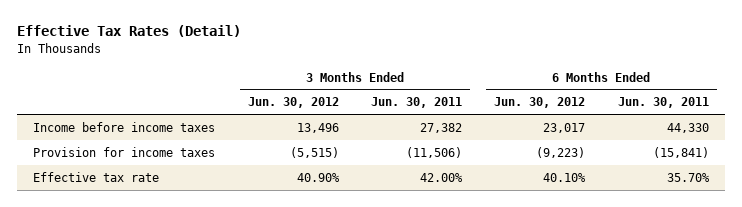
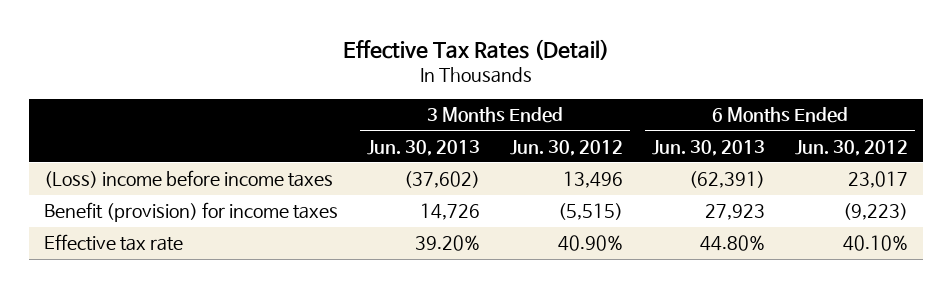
- | 3 Months Ended Jun. 30, 2012 | 3 Months Ended Jun. 30, 2011 | 6 Months Ended Jun. 30, 2012 | 6 Months Ended Jun. 30, 2011
+ | 3 Months Ended Jun. 30, 2013 | 3 Months Ended Jun. 30, 2012 | 6 Months Ended Jun. 30, 2013 | 6 Months Ended Jun. 30, 2012
- Income before income taxes | 13,496 | 27,382 | 23,017 | 44,330
- Provision for income taxes | (5,515) | (11,506) | (9,223) | (15,841)
+ (Loss) income before income taxes | (37,602) | 13,496 | (62,391) | 23,017
+ Benefit (provision) for income taxes | 14,726 | (5,515) | 27,923 | (9,223)

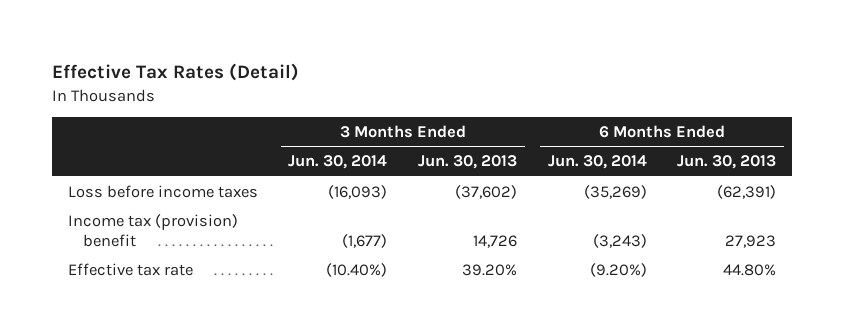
- | 3 Months Ended Jun. 30, 2013 | 3 Months Ended Jun. 30, 2012 | 6 Months Ended Jun. 30, 2013 | 6 Months Ended Jun. 30, 2012
+ | 3 Months Ended Jun. 30, 2014 | 3 Months Ended Jun. 30, 2013 | 6 Months Ended Jun. 30, 2014 | 6 Months Ended Jun. 30, 2013
- (Loss) income before income taxes | (37,602) | 13,496 | (62,391) | 23,017
- Benefit (provision) for income taxes | 14,726 | (5,515) | 27,923 | (9,223)
+ Loss before income taxes | (16,093) | (37,602) | (35,269) | (62,391)
+ Income tax (provision) benefit | (1,677) | 14,726 | (3,243) | 27,923

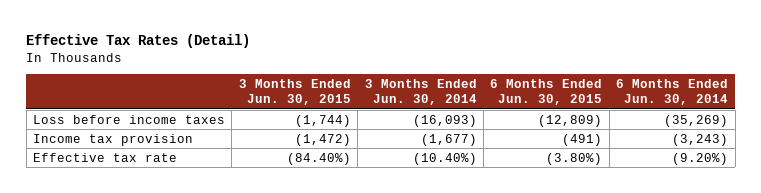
- | 3 Months Ended Jun. 30, 2014 | 3 Months Ended Jun. 30, 2013 | 6 Months Ended Jun. 30, 2014 | 6 Months Ended Jun. 30, 2013
+ | 3 Months Ended Jun. 30, 2015 | 3 Months Ended Jun. 30, 2014 | 6 Months Ended Jun. 30, 2015 | 6 Months Ended Jun. 30, 2014
- Income tax (provision) benefit | (1,677) | 14,726 | (3,243) | 27,923
+ Income tax provision | (1,472) | (1,677) | (491) | (3,243)

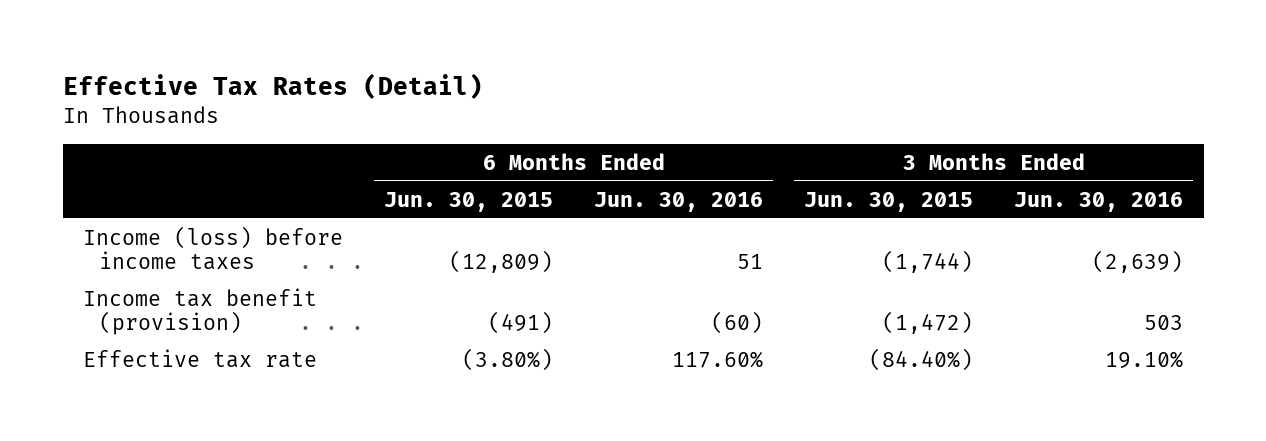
- | 3 Months Ended Jun. 30, 2015 | 3 Months Ended Jun. 30, 2014 | 6 Months Ended Jun. 30, 2015 | 6 Months Ended Jun. 30, 2014
+ | 6 Months Ended Jun. 30, 2015 | 6 Months Ended Jun. 30, 2016 | 3 Months Ended Jun. 30, 2015 | 3 Months Ended Jun. 30, 2016
- Loss before income taxes | (1,744) | (16,093) | (12,809) | (35,269)
- Income tax provision | (1,472) | (1,677) | (491) | (3,243)
+ Income (loss) before income taxes | (12,809) | 51 | (1,744) | (2,639)
+ Income tax benefit (provision) | (491) | (60) | (1,472) | 503

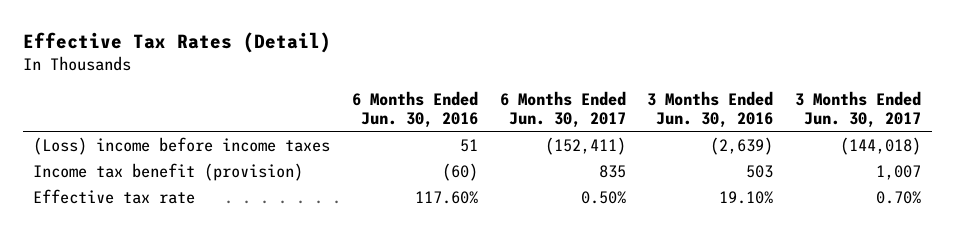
- | 6 Months Ended Jun. 30, 2015 | 6 Months Ended Jun. 30, 2016 | 3 Months Ended Jun. 30, 2015 | 3 Months Ended Jun. 30, 2016
+ | 6 Months Ended Jun. 30, 2016 | 6 Months Ended Jun. 30, 2017 | 3 Months Ended Jun. 30, 2016 | 3 Months Ended Jun. 30, 2017
- Income (loss) before income taxes | (12,809) | 51 | (1,744) | (2,639)
+ (Loss) income before income taxes | 51 | (152,411) | (2,639) | (144,018)

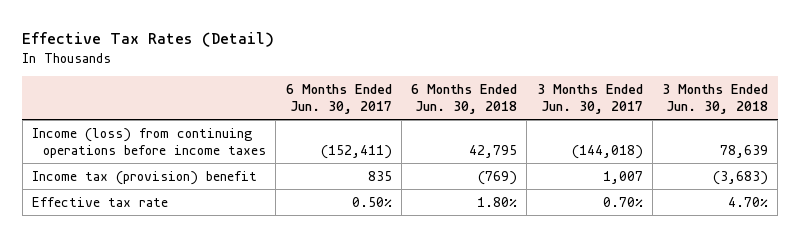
- | 6 Months Ended Jun. 30, 2016 | 6 Months Ended Jun. 30, 2017 | 3 Months Ended Jun. 30, 2016 | 3 Months Ended Jun. 30, 2017
+ | 6 Months Ended Jun. 30, 2017 | 6 Months Ended Jun. 30, 2018 | 3 Months Ended Jun. 30, 2017 | 3 Months Ended Jun. 30, 2018
- (Loss) income before income taxes | 51 | (152,411) | (2,639) | (144,018)
- Income tax benefit (provision) | (60) | 835 | 503 | 1,007
+ Income (loss) from continuing operations before income taxes | (152,411) | 42,795 | (144,018) | 78,639
+ Income tax (provision) benefit | 835 | (769) | 1,007 | (3,683)

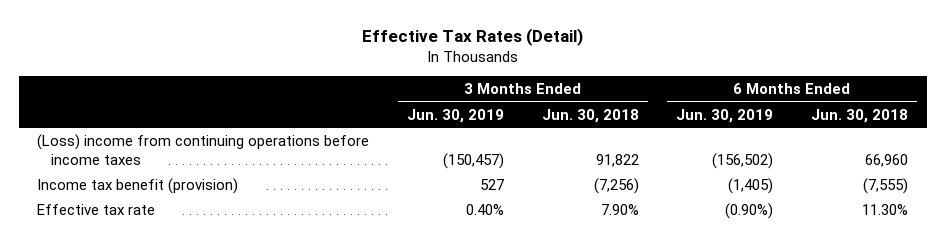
- | 6 Months Ended Jun. 30, 2017 | 6 Months Ended Jun. 30, 2018 | 3 Months Ended Jun. 30, 2017 | 3 Months Ended Jun. 30, 2018
+ | 3 Months Ended Jun. 30, 2019 | 3 Months Ended Jun. 30, 2018 | 6 Months Ended Jun. 30, 2019 | 6 Months Ended Jun. 30, 2018
- Income (loss) from continuing operations before income taxes | (152,411) | 42,795 | (144,018) | 78,639
- Income tax (provision) benefit | 835 | (769) | 1,007 | (3,683)
- Effective tax rate | 0.50% | 1.80% | 0.70% | 4.70%
+ (Loss) income from continuing operations before income taxes | (150,457) | 91,822 | (156,502) | 66,960
+ Income tax benefit (provision) | 527 | (7,256) | (1,405) | (7,555)
+ Effective tax rate | 0.40% | 7.90% | (0.90%) | 11.30%

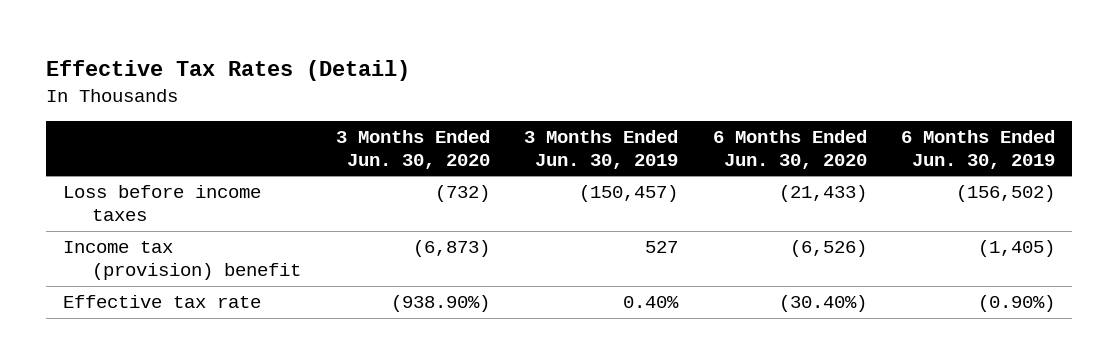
- | 3 Months Ended Jun. 30, 2019 | 3 Months Ended Jun. 30, 2018 | 6 Months Ended Jun. 30, 2019 | 6 Months Ended Jun. 30, 2018
+ | 3 Months Ended Jun. 30, 2020 | 3 Months Ended Jun. 30, 2019 | 6 Months Ended Jun. 30, 2020 | 6 Months Ended Jun. 30, 2019
- (Loss) income from continuing operations before income taxes | (150,457) | 91,822 | (156,502) | 66,960
- Income tax benefit (provision) | 527 | (7,256) | (1,405) | (7,555)
+ Loss before income taxes | (732) | (150,457) | (21,433) | (156,502)
+ Income tax (provision) benefit | (6,873) | 527 | (6,526) | (1,405)

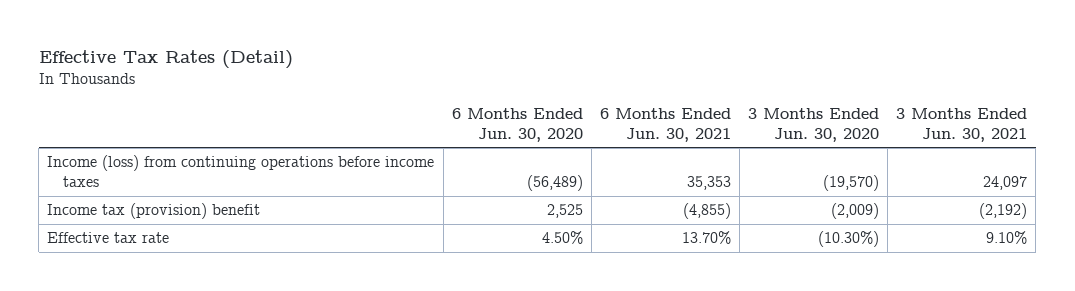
- | 3 Months Ended Jun. 30, 2020 | 3 Months Ended Jun. 30, 2019 | 6 Months Ended Jun. 30, 2020 | 6 Months Ended Jun. 30, 2019
+ | 6 Months Ended Jun. 30, 2020 | 6 Months Ended Jun. 30, 2021 | 3 Months Ended Jun. 30, 2020 | 3 Months Ended Jun. 30, 2021
- Loss before income taxes | (732) | (150,457) | (21,433) | (156,502)
- Income tax (provision) benefit | (6,873) | 527 | (6,526) | (1,405)
- Effective tax rate | (938.90%) | 0.40% | (30.40%) | (0.90%)
+ Income (loss) from continuing operations before income taxes | (56,489) | 35,353 | (19,570) | 24,097
+ Income tax (provision) benefit | 2,525 | (4,855) | (2,009) | (2,192)
+ Effective tax rate | 4.50% | 13.70% | (10.30%) | 9.10%

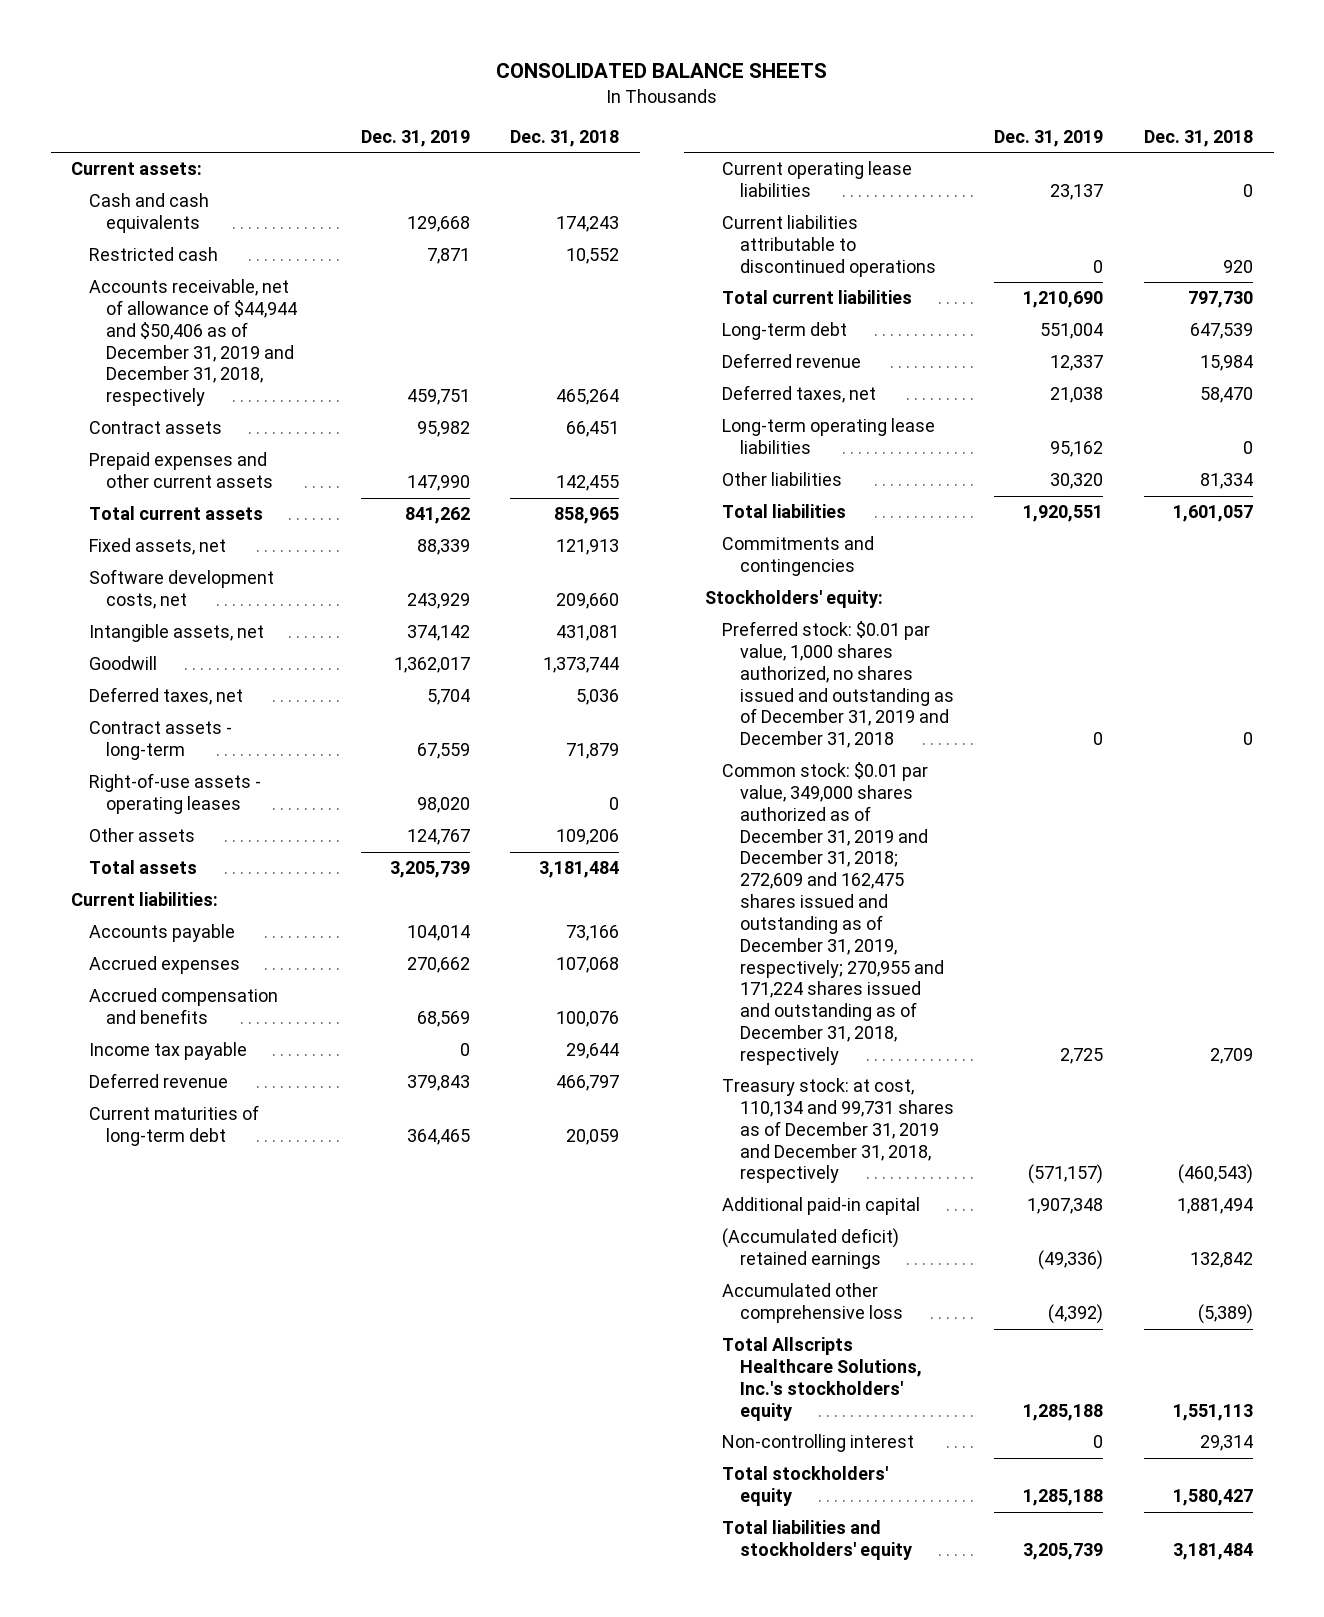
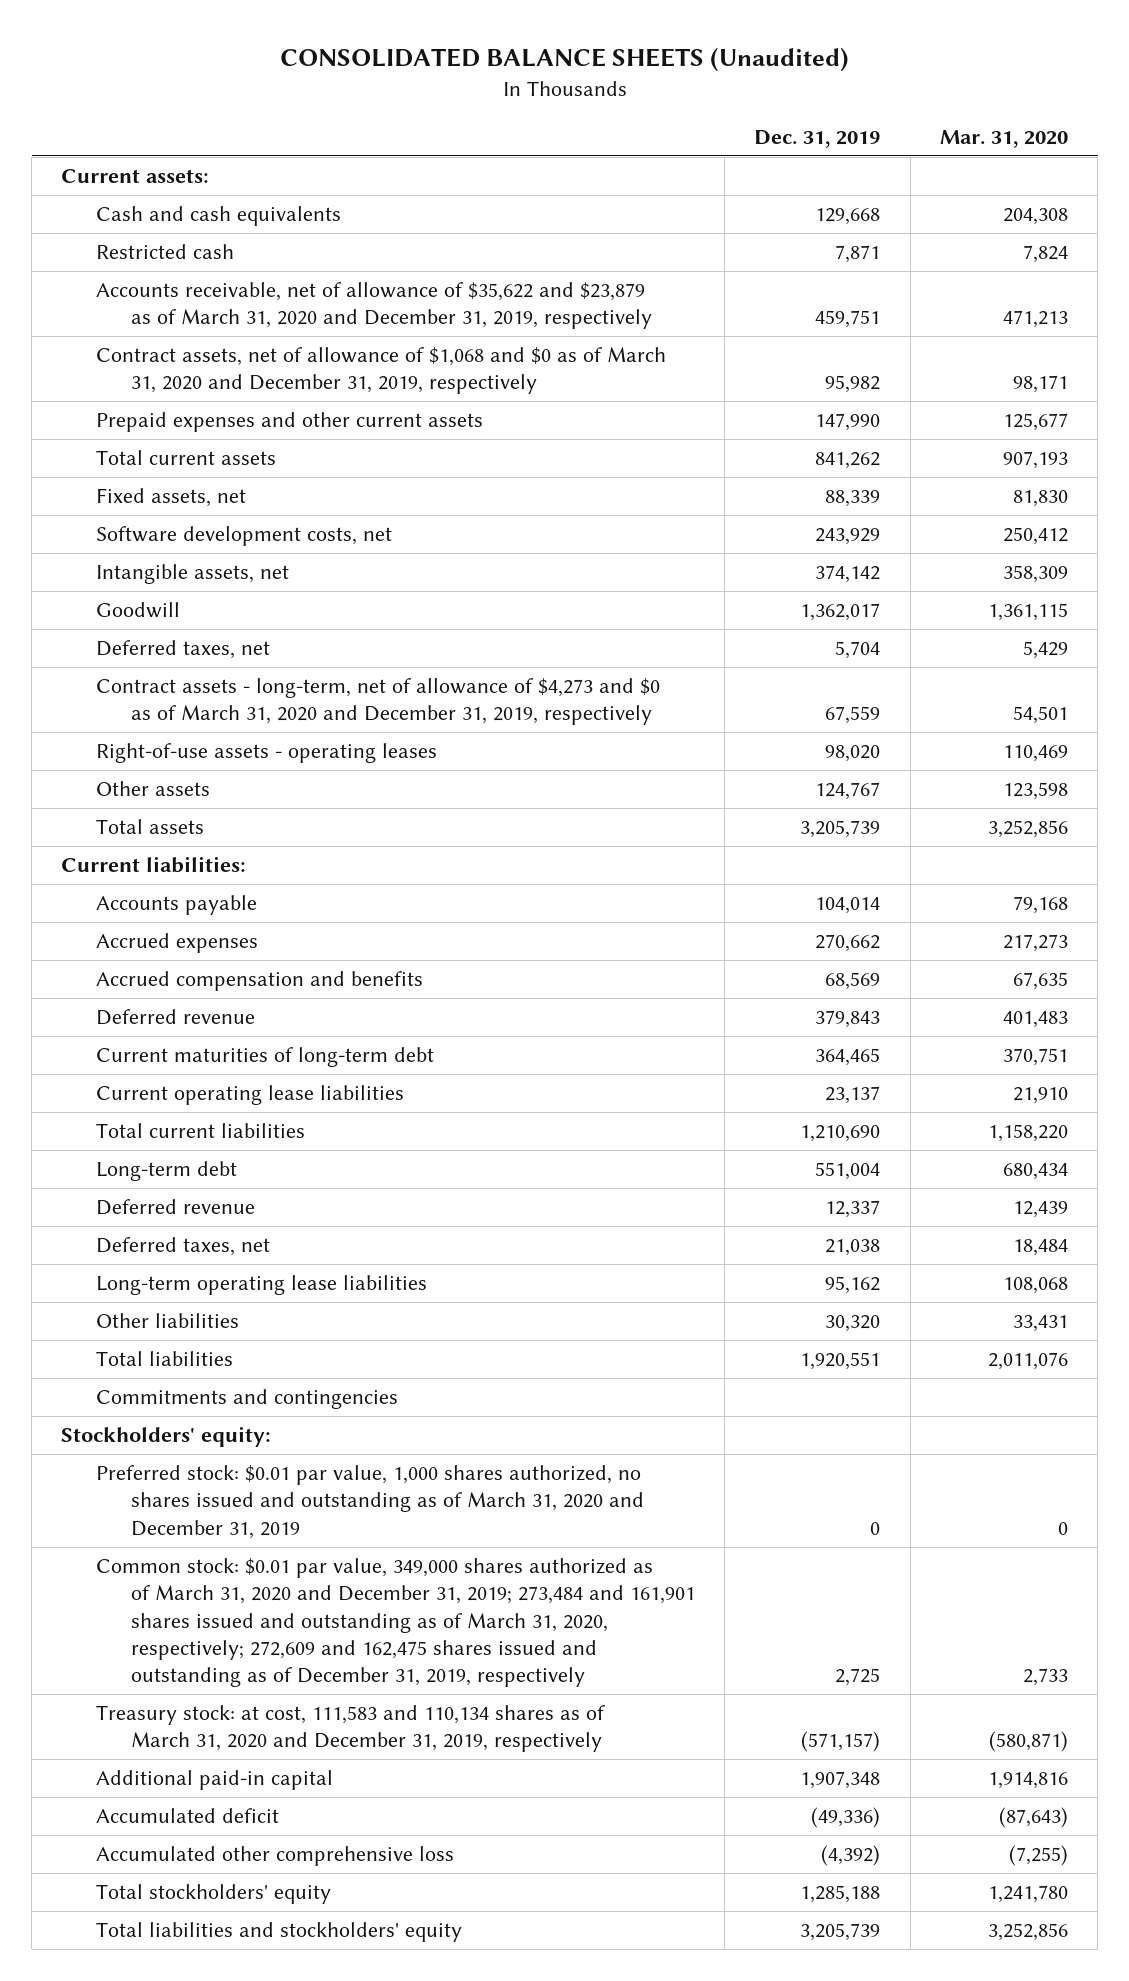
- CONSOLIDATED BALANCE SHEETS
+ CONSOLIDATED BALANCE SHEETS (Unaudited)
- | Dec. 31, 2019 | Dec. 31, 2018
+ | Dec. 31, 2019 | Mar. 31, 2020
- Accounts receivable, net of allowance of $44,944 and $50,406 as of December 31, 2019 and December 31, 2018, respectively | 459,751 | 465,264
- Contract assets | 95,982 | 66,451
+ Accounts receivable, net of allowance of $35,622 and $23,879 as of March 31, 2020 and December 31, 2019, respectively | 459,751 | 471,213
+ Contract assets, net of allowance of $1,068 and $0 as of March 31, 2020 and December 31, 2019, respectively | 95,982 | 98,171
- Contract assets - long-term | 67,559 | 71,879
+ Contract assets - long-term, net of allowance of $4,273 and $0 as of March 31, 2020 and December 31, 2019, respectively | 67,559 | 54,501
- Income tax payable | 0 | 29,644
- Current liabilities attributable to discontinued operations | 0 | 920
- Preferred stock: $0.01 par value, 1,000 shares authorized, no shares issued and outstanding as of December 31, 2019 and December 31, 2018 | 0 | 0
- Common stock: $0.01 par value, 349,000 shares authorized as of December 31, 2019 and December 31, 2018; 272,609 and 162,475 shares issued and outstanding as of December 31, 2019, respectively; 270,955 and 171,224 shares issued and outstanding as of December 31, 2018, respectively | 2,725 | 2,709
- Treasury stock: at cost, 110,134 and 99,731 shares as of December 31, 2019 and December 31, 2018, respectively | (571,157) | (460,543)
+ Preferred stock: $0.01 par value, 1,000 shares authorized, no shares issued and outstanding as of March 31, 2020 and December 31, 2019 | 0 | 0
+ Common stock: $0.01 par value, 349,000 shares authorized as of March 31, 2020 and December 31, 2019; 273,484 and 161,901 shares issued and outstanding as of March 31, 2020, respectively; 272,609 and 162,475 shares issued and outstanding as of December 31, 2019, respectively | 2,725 | 2,733
+ Treasury stock: at cost, 111,583 and 110,134 shares as of March 31, 2020 and December 31, 2019, respectively | (571,157) | (580,871)
- (Accumulated deficit) retained earnings | (49,336) | 132,842
+ Accumulated deficit | (49,336) | (87,643)
- Total Allscripts Healthcare Solutions, Inc.'s stockholders' equity | 1,285,188 | 1,551,113
- Non-controlling interest | 0 | 29,314

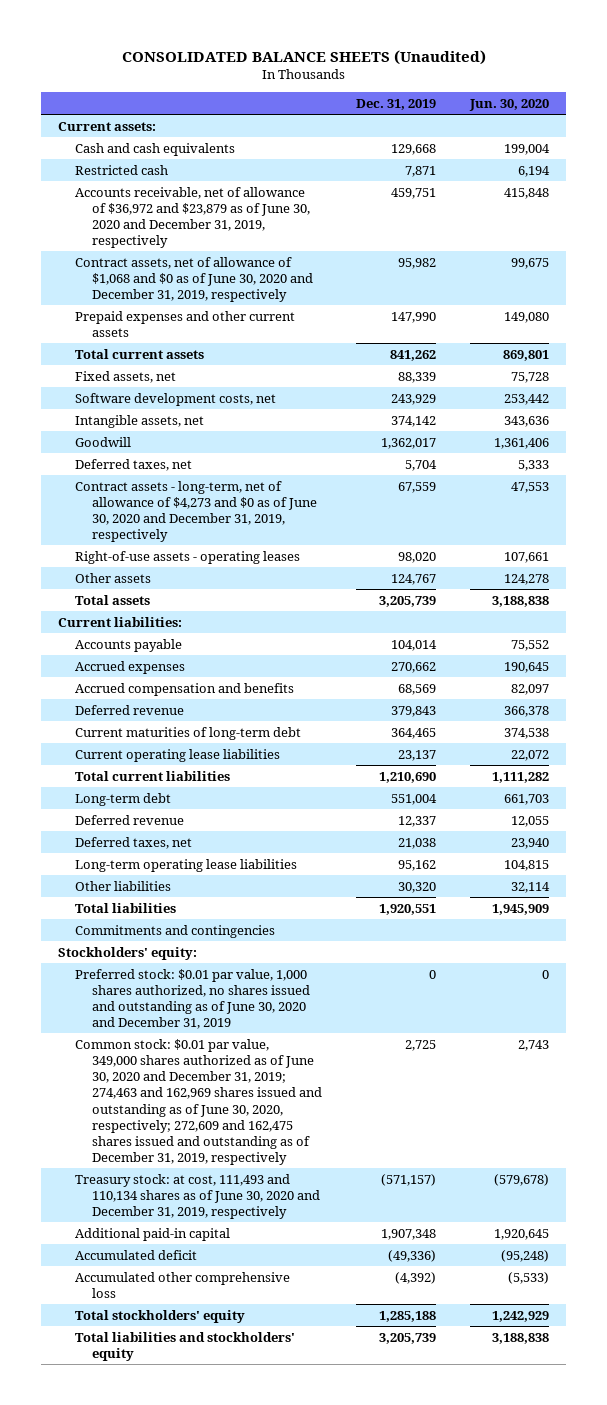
- | Dec. 31, 2019 | Mar. 31, 2020
+ | Dec. 31, 2019 | Jun. 30, 2020
- Accounts receivable, net of allowance of $35,622 and $23,879 as of March 31, 2020 and December 31, 2019, respectively | 459,751 | 471,213
- Contract assets, net of allowance of $1,068 and $0 as of March 31, 2020 and December 31, 2019, respectively | 95,982 | 98,171
+ Accounts receivable, net of allowance of $36,972 and $23,879 as of June 30, 2020 and December 31, 2019, respectively | 459,751 | 415,848
+ Contract assets, net of allowance of $1,068 and $0 as of June 30, 2020 and December 31, 2019, respectively | 95,982 | 99,675
- Contract assets - long-term, net of allowance of $4,273 and $0 as of March 31, 2020 and December 31, 2019, respectively | 67,559 | 54,501
+ Contract assets - long-term, net of allowance of $4,273 and $0 as of June 30, 2020 and December 31, 2019, respectively | 67,559 | 47,553
- Preferred stock: $0.01 par value, 1,000 shares authorized, no shares issued and outstanding as of March 31, 2020 and December 31, 2019 | 0 | 0
- Common stock: $0.01 par value, 349,000 shares authorized as of March 31, 2020 and December 31, 2019; 273,484 and 161,901 shares issued and outstanding as of March 31, 2020, respectively; 272,609 and 162,475 shares issued and outstanding as of December 31, 2019, respectively | 2,725 | 2,733
- Treasury stock: at cost, 111,583 and 110,134 shares as of March 31, 2020 and December 31, 2019, respectively | (571,157) | (580,871)
+ Preferred stock: $0.01 par value, 1,000 shares authorized, no shares issued and outstanding as of June 30, 2020 and December 31, 2019 | 0 | 0
+ Common stock: $0.01 par value, 349,000 shares authorized as of June 30, 2020 and December 31, 2019; 274,463 and 162,969 shares issued and outstanding as of June 30, 2020, respectively; 272,609 and 162,475 shares issued and outstanding as of December 31, 2019, respectively | 2,725 | 2,743
+ Treasury stock: at cost, 111,493 and 110,134 shares as of June 30, 2020 and December 31, 2019, respectively | (571,157) | (579,678)

